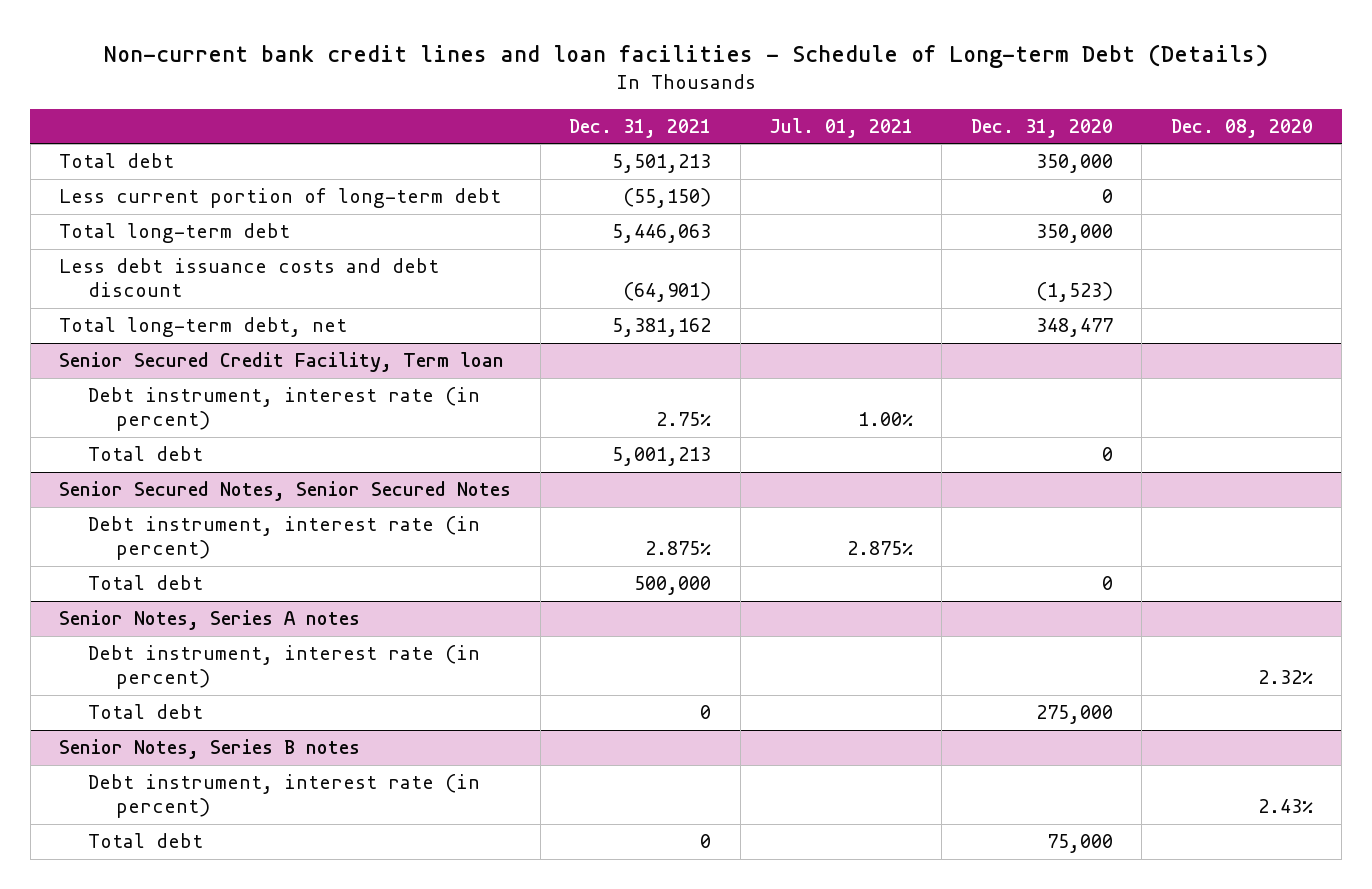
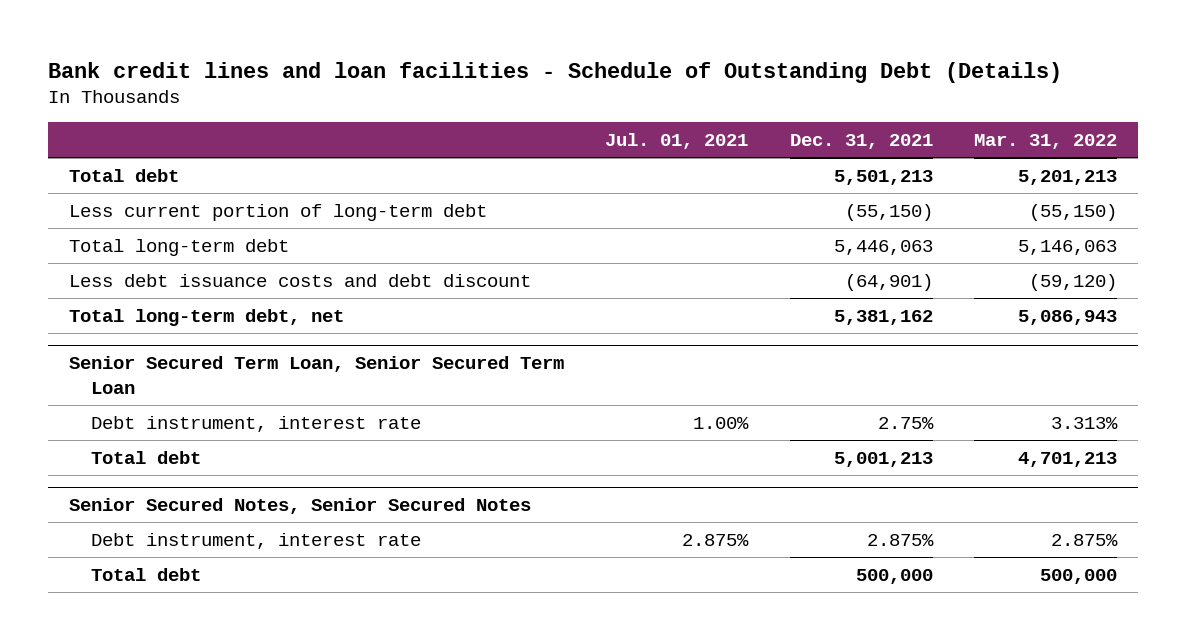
- Non-current bank credit lines and loan facilities - Schedule of Long-term Debt (Details)
+ Bank credit lines and loan facilities - Schedule of Outstanding Debt (Details)
- | Dec. 31, 2021 | Jul. 01, 2021 | Dec. 31, 2020 | Dec. 08, 2020
+ | Jul. 01, 2021 | Dec. 31, 2021 | Mar. 31, 2022
- Senior Secured Credit Facility, Term loan
- Debt instrument, interest rate (in percent) | 2.75% | 1.00% | |
+ Senior Secured Term Loan, Senior Secured Term Loan
+ Debt instrument, interest rate | 1.00% | 2.75% | 3.313%
@ Senior Secured Notes, Senior Secured Notes
- Debt instrument, interest rate (in percent) | 2.875% | 2.875% | |
+ Debt instrument, interest rate | 2.875% | 2.875% | 2.875%
- Senior Notes, Series A notes
- Debt instrument, interest rate (in percent) | | | | 2.32%
- Total debt | 0 | | 275,000 |
- Senior Notes, Series B notes
- Debt instrument, interest rate (in percent) | | | | 2.43%
- Total debt | 0 | | 75,000 |

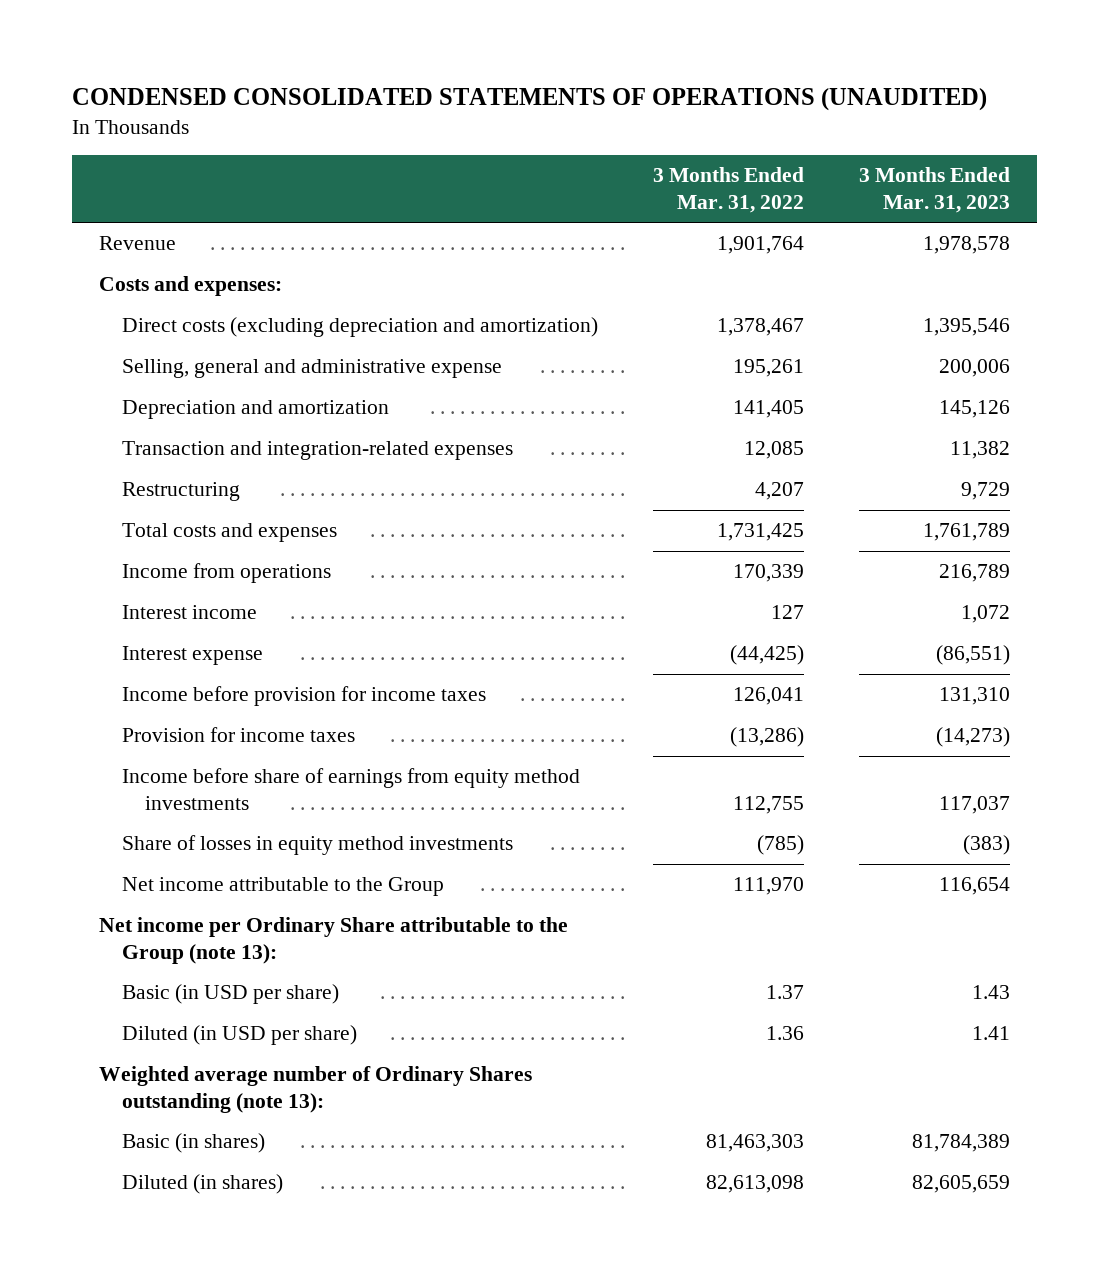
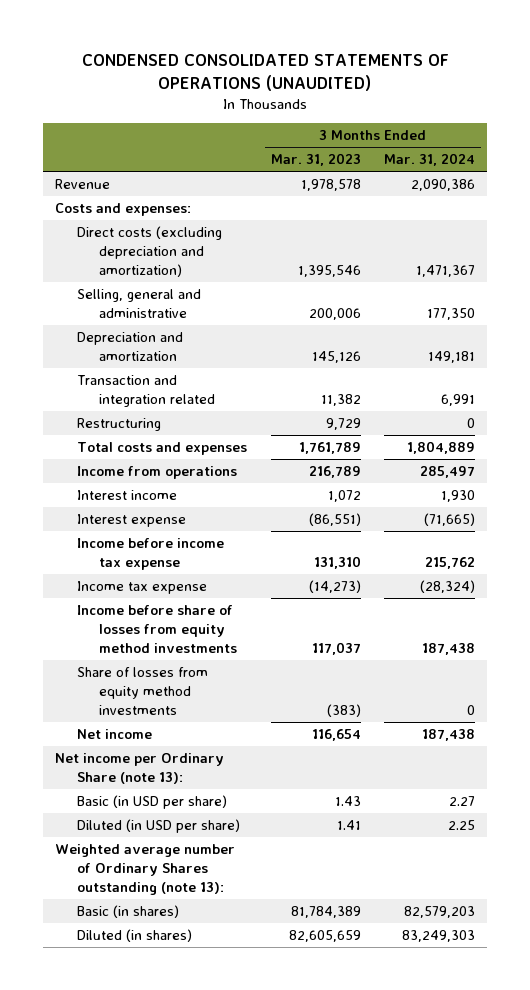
- | 3 Months Ended Mar. 31, 2022 | 3 Months Ended Mar. 31, 2023
+ | 3 Months Ended Mar. 31, 2023 | 3 Months Ended Mar. 31, 2024
- Selling, general and administrative expense | 195,261 | 200,006
+ Selling, general and administrative | 200,006 | 177,350
- Transaction and integration-related expenses | 12,085 | 11,382
+ Transaction and integration related | 11,382 | 6,991
- Income before provision for income taxes | 126,041 | 131,310
- Provision for income taxes | (13,286) | (14,273)
- Income before share of earnings from equity method investments | 112,755 | 117,037
- Share of losses in equity method investments | (785) | (383)
- Net income attributable to the Group | 111,970 | 116,654
- Net income per Ordinary Share attributable to the Group (note 13):
+ Income before income tax expense | 131,310 | 215,762
+ Income tax expense | (14,273) | (28,324)
+ Income before share of losses from equity method investments | 117,037 | 187,438
+ Share of losses from equity method investments | (383) | 0
+ Net income | 116,654 | 187,438
+ Net income per Ordinary Share (note 13):

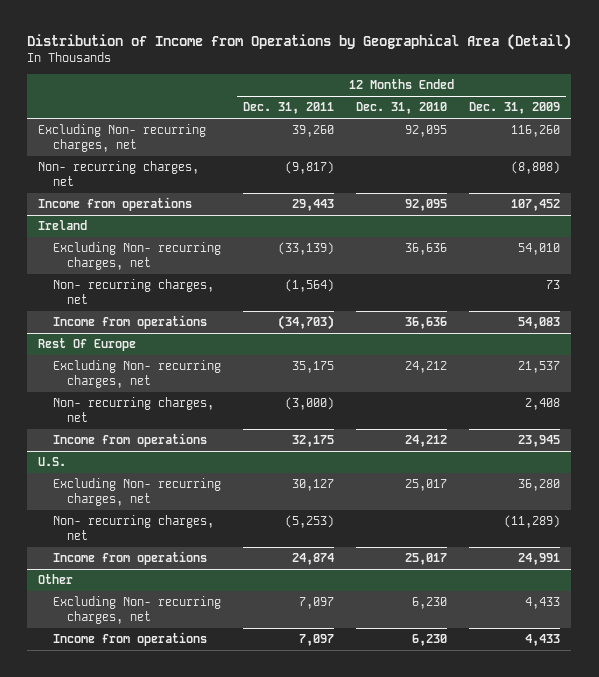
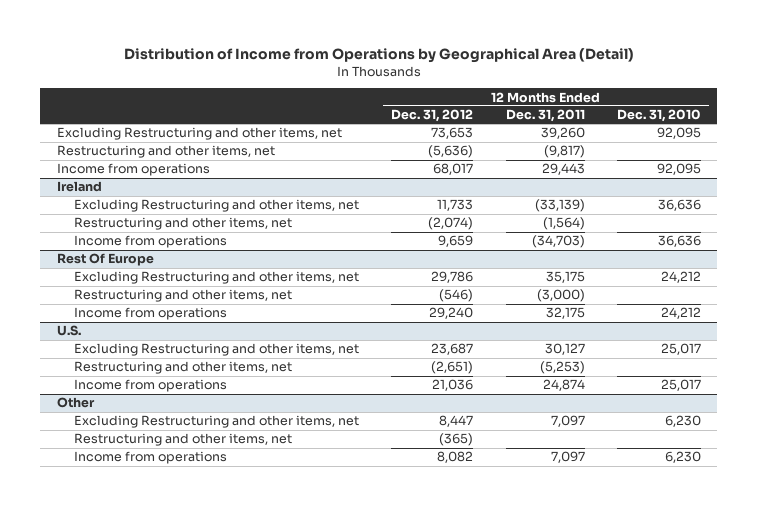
- | 12 Months Ended Dec. 31, 2011 | 12 Months Ended Dec. 31, 2010 | 12 Months Ended Dec. 31, 2009
+ | 12 Months Ended Dec. 31, 2012 | 12 Months Ended Dec. 31, 2011 | 12 Months Ended Dec. 31, 2010
- Excluding Non- recurring charges, net | 39,260 | 92,095 | 116,260
- Non- recurring charges, net | (9,817) | | (8,808)
+ Excluding Restructuring and other items, net | 73,653 | 39,260 | 92,095
+ Restructuring and other items, net | (5,636) | (9,817) |
@ Ireland
- Excluding Non- recurring charges, net | (33,139) | 36,636 | 54,010
- Non- recurring charges, net | (1,564) | | 73
+ Excluding Restructuring and other items, net | 11,733 | (33,139) | 36,636
+ Restructuring and other items, net | (2,074) | (1,564) |
@ Rest Of Europe
- Excluding Non- recurring charges, net | 35,175 | 24,212 | 21,537
- Non- recurring charges, net | (3,000) | | 2,408
+ Excluding Restructuring and other items, net | 29,786 | 35,175 | 24,212
+ Restructuring and other items, net | (546) | (3,000) |
@ U.S.
- Excluding Non- recurring charges, net | 30,127 | 25,017 | 36,280
- Non- recurring charges, net | (5,253) | | (11,289)
+ Excluding Restructuring and other items, net | 23,687 | 30,127 | 25,017
+ Restructuring and other items, net | (2,651) | (5,253) |
@ Other
- Excluding Non- recurring charges, net | 7,097 | 6,230 | 4,433
+ Excluding Restructuring and other items, net | 8,447 | 7,097 | 6,230
+ Restructuring and other items, net | (365) | |

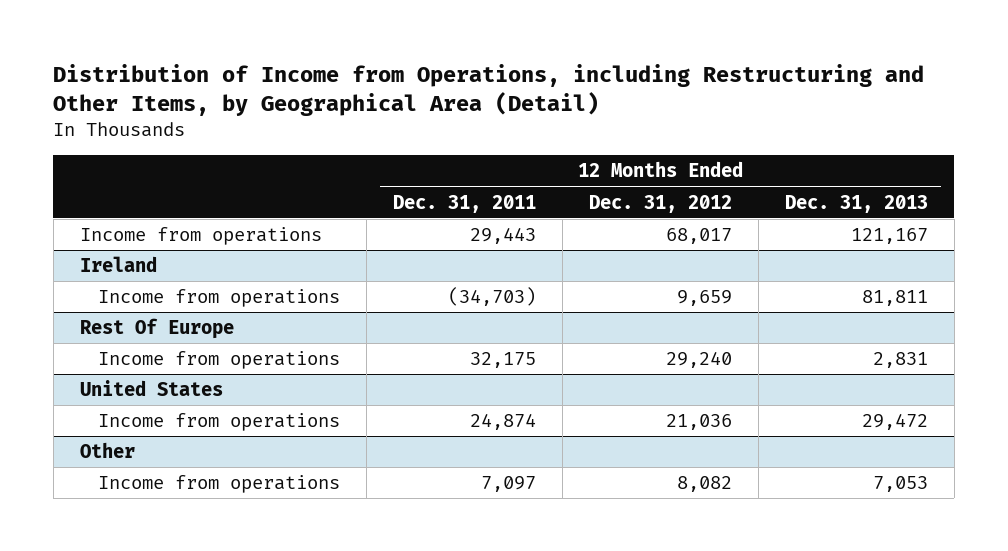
- Distribution of Income from Operations by Geographical Area (Detail)
+ Distribution of Income from Operations, including Restructuring and Other Items, by Geographical Area (Detail)
- | 12 Months Ended Dec. 31, 2012 | 12 Months Ended Dec. 31, 2011 | 12 Months Ended Dec. 31, 2010
+ | 12 Months Ended Dec. 31, 2011 | 12 Months Ended Dec. 31, 2012 | 12 Months Ended Dec. 31, 2013
- Excluding Restructuring and other items, net | 73,653 | 39,260 | 92,095
- Restructuring and other items, net | (5,636) | (9,817) |
@ Ireland
- Excluding Restructuring and other items, net | 11,733 | (33,139) | 36,636
- Restructuring and other items, net | (2,074) | (1,564) |
@ Rest Of Europe
- Excluding Restructuring and other items, net | 29,786 | 35,175 | 24,212
- Restructuring and other items, net | (546) | (3,000) |
- U.S.
- Excluding Restructuring and other items, net | 23,687 | 30,127 | 25,017
- Restructuring and other items, net | (2,651) | (5,253) |
+ United States
@ Other
- Excluding Restructuring and other items, net | 8,447 | 7,097 | 6,230
- Restructuring and other items, net | (365) | |

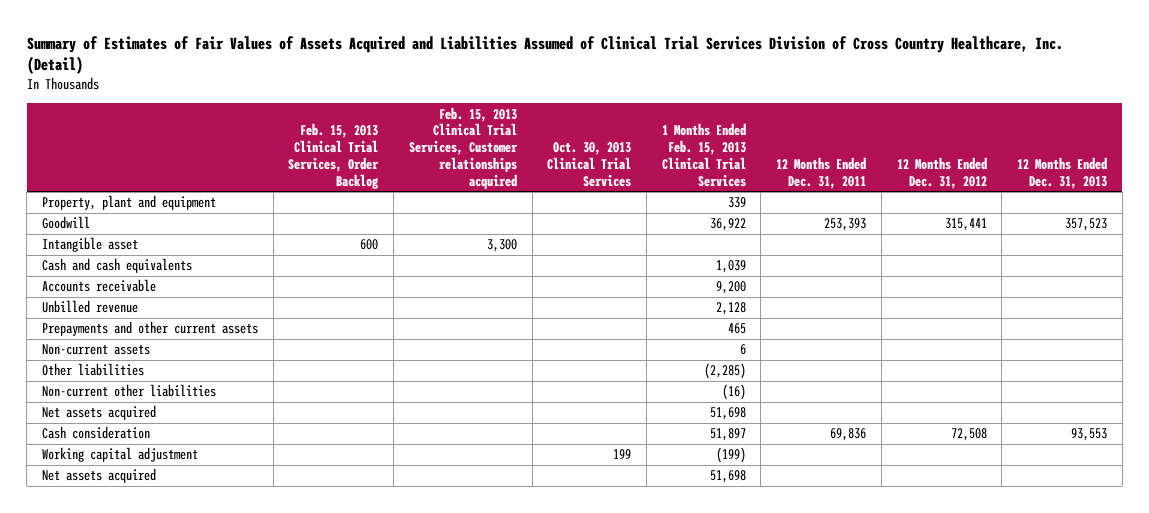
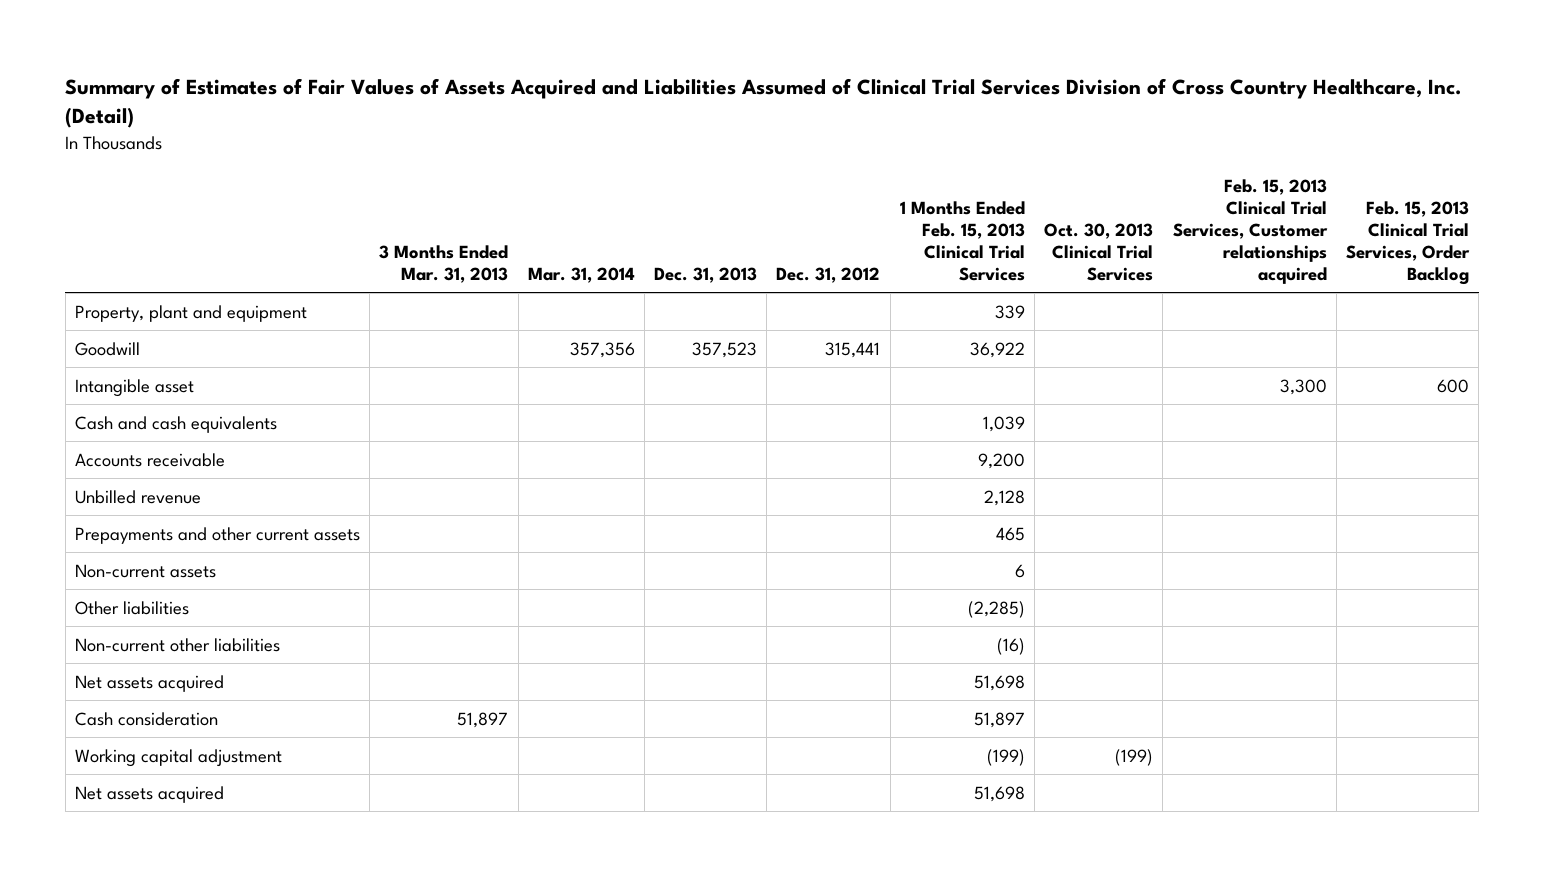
- | Feb. 15, 2013 Clinical Trial Services, Order Backlog | Feb. 15, 2013 Clinical Trial Services, Customer relationships acquired | Oct. 30, 2013 Clinical Trial Services | 1 Months Ended Feb. 15, 2013 Clinical Trial Services | 12 Months Ended Dec. 31, 2011 | 12 Months Ended Dec. 31, 2012 | 12 Months Ended Dec. 31, 2013
+ | 3 Months Ended Mar. 31, 2013 | Mar. 31, 2014 | Dec. 31, 2013 | Dec. 31, 2012 | 1 Months Ended Feb. 15, 2013 Clinical Trial Services | Oct. 30, 2013 Clinical Trial Services | Feb. 15, 2013 Clinical Trial Services, Customer relationships acquired | Feb. 15, 2013 Clinical Trial Services, Order Backlog
- Working capital adjustment | | | 199 | (199) | | |
+ Working capital adjustment | | | | | (199) | (199) | |

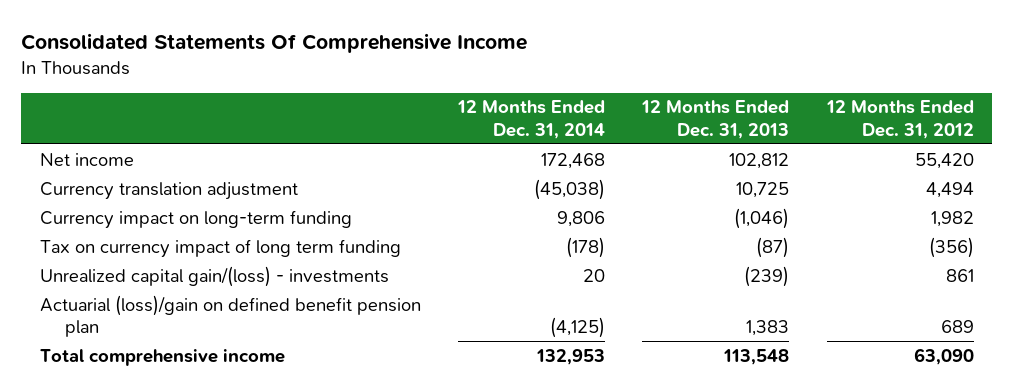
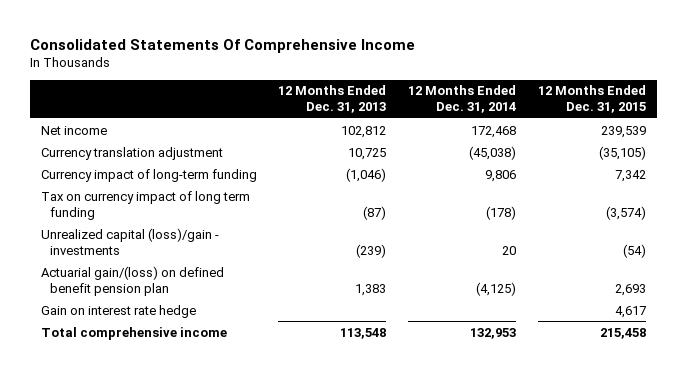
- | 12 Months Ended Dec. 31, 2014 | 12 Months Ended Dec. 31, 2013 | 12 Months Ended Dec. 31, 2012
+ | 12 Months Ended Dec. 31, 2013 | 12 Months Ended Dec. 31, 2014 | 12 Months Ended Dec. 31, 2015
- Currency impact on long-term funding | 9,806 | (1,046) | 1,982
+ Currency impact of long-term funding | (1,046) | 9,806 | 7,342
- Unrealized capital gain/(loss) - investments | 20 | (239) | 861
- Actuarial (loss)/gain on defined benefit pension plan | (4,125) | 1,383 | 689
+ Unrealized capital (loss)/gain - investments | (239) | 20 | (54)
+ Actuarial gain/(loss) on defined benefit pension plan | 1,383 | (4,125) | 2,693
+ Gain on interest rate hedge | | | 4,617

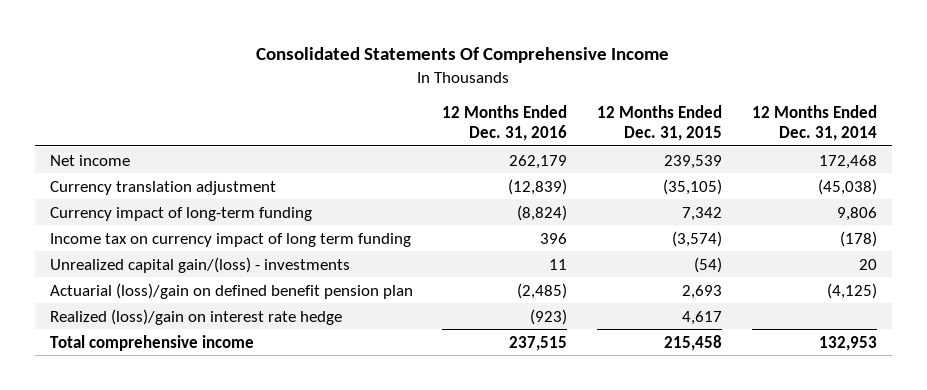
- | 12 Months Ended Dec. 31, 2013 | 12 Months Ended Dec. 31, 2014 | 12 Months Ended Dec. 31, 2015
+ | 12 Months Ended Dec. 31, 2016 | 12 Months Ended Dec. 31, 2015 | 12 Months Ended Dec. 31, 2014
- Tax on currency impact of long term funding | (87) | (178) | (3,574)
- Unrealized capital (loss)/gain - investments | (239) | 20 | (54)
- Actuarial gain/(loss) on defined benefit pension plan | 1,383 | (4,125) | 2,693
- Gain on interest rate hedge | | | 4,617
+ Income tax on currency impact of long term funding | 396 | (3,574) | (178)
+ Unrealized capital gain/(loss) - investments | 11 | (54) | 20
+ Actuarial (loss)/gain on defined benefit pension plan | (2,485) | 2,693 | (4,125)
+ Realized (loss)/gain on interest rate hedge | (923) | 4,617 |

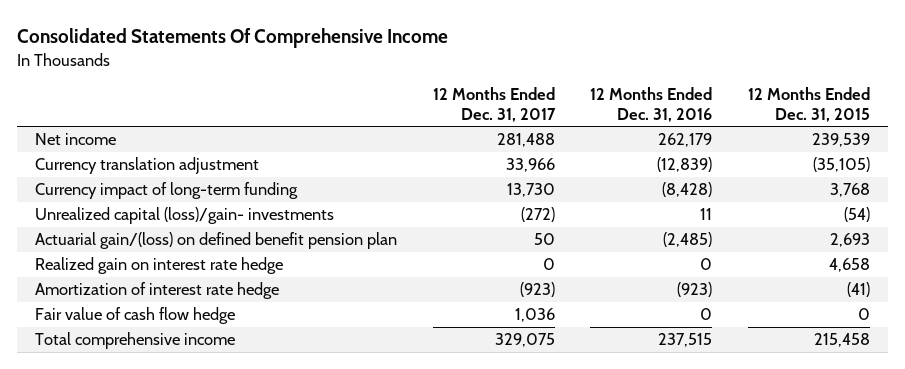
- | 12 Months Ended Dec. 31, 2016 | 12 Months Ended Dec. 31, 2015 | 12 Months Ended Dec. 31, 2014
+ | 12 Months Ended Dec. 31, 2017 | 12 Months Ended Dec. 31, 2016 | 12 Months Ended Dec. 31, 2015
- Currency impact of long-term funding | (8,824) | 7,342 | 9,806
- Income tax on currency impact of long term funding | 396 | (3,574) | (178)
- Unrealized capital gain/(loss) - investments | 11 | (54) | 20
- Actuarial (loss)/gain on defined benefit pension plan | (2,485) | 2,693 | (4,125)
- Realized (loss)/gain on interest rate hedge | (923) | 4,617 |
+ Currency impact of long-term funding | 13,730 | (8,428) | 3,768
+ Unrealized capital (loss)/gain- investments | (272) | 11 | (54)
+ Actuarial gain/(loss) on defined benefit pension plan | 50 | (2,485) | 2,693
+ Realized gain on interest rate hedge | 0 | 0 | 4,658
+ Amortization of interest rate hedge | (923) | (923) | (41)
+ Fair value of cash flow hedge | 1,036 | 0 | 0

